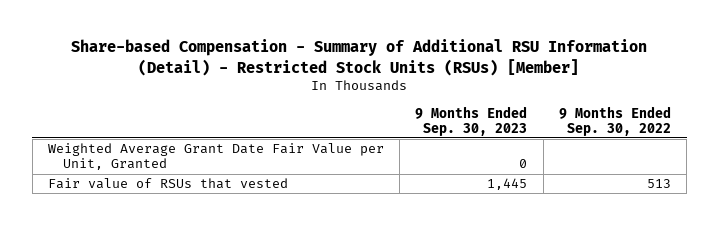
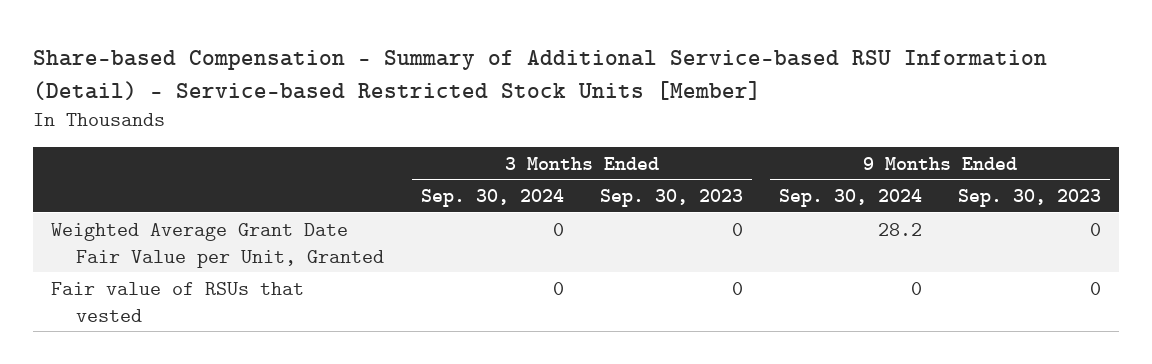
- Share-based Compensation - Summary of Additional RSU Information (Detail) - Restricted Stock Units (RSUs) [Member]
+ Share-based Compensation - Summary of Additional Service-based RSU Information (Detail) - Service-based Restricted Stock Units [Member]
- | 9 Months Ended Sep. 30, 2023 | 9 Months Ended Sep. 30, 2022
+ | 3 Months Ended Sep. 30, 2024 | 3 Months Ended Sep. 30, 2023 | 9 Months Ended Sep. 30, 2024 | 9 Months Ended Sep. 30, 2023
- Fair value of RSUs that vested | 1,445 | 513
+ Fair value of RSUs that vested | 0 | 0 | 0 | 0

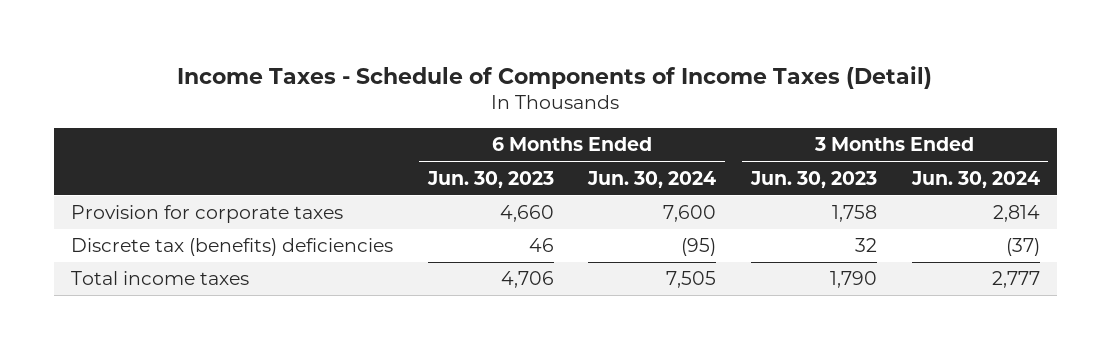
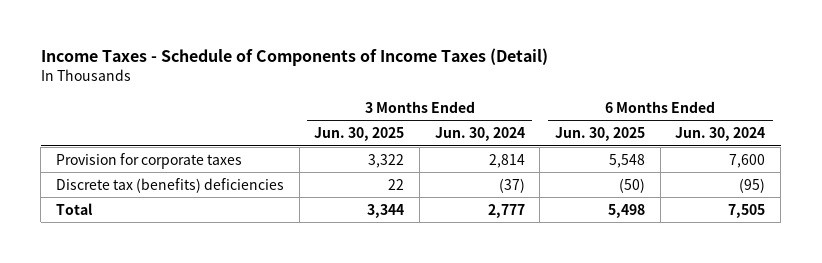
- | 6 Months Ended Jun. 30, 2023 | 6 Months Ended Jun. 30, 2024 | 3 Months Ended Jun. 30, 2023 | 3 Months Ended Jun. 30, 2024
+ | 3 Months Ended Jun. 30, 2025 | 3 Months Ended Jun. 30, 2024 | 6 Months Ended Jun. 30, 2025 | 6 Months Ended Jun. 30, 2024
- Total income taxes | 4,706 | 7,505 | 1,790 | 2,777
+ Total | 3,344 | 2,777 | 5,498 | 7,505

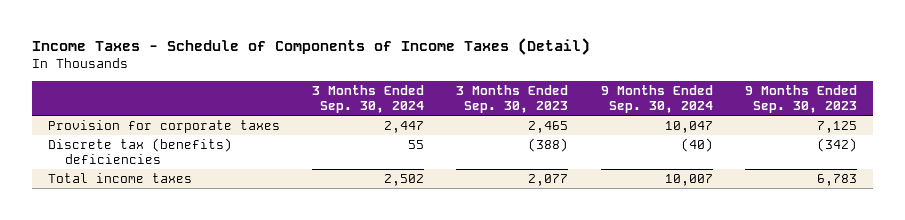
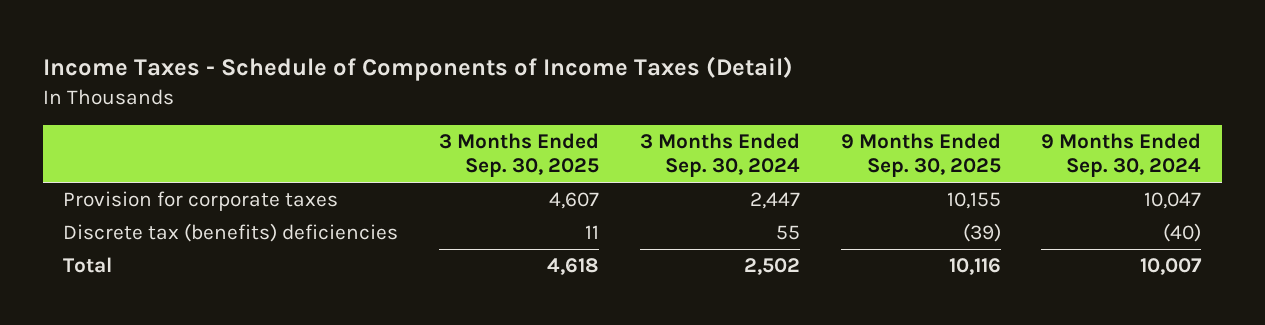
- | 3 Months Ended Sep. 30, 2024 | 3 Months Ended Sep. 30, 2023 | 9 Months Ended Sep. 30, 2024 | 9 Months Ended Sep. 30, 2023
+ | 3 Months Ended Sep. 30, 2025 | 3 Months Ended Sep. 30, 2024 | 9 Months Ended Sep. 30, 2025 | 9 Months Ended Sep. 30, 2024
- Total income taxes | 2,502 | 2,077 | 10,007 | 6,783
+ Total | 4,618 | 2,502 | 10,116 | 10,007

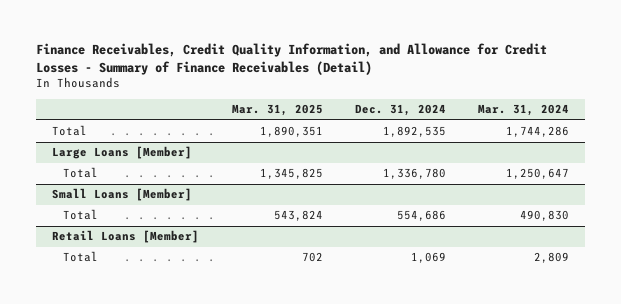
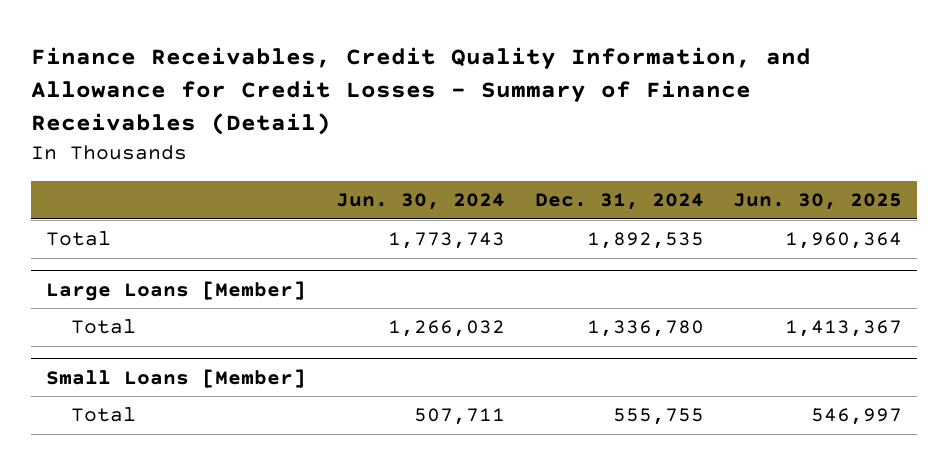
- | Mar. 31, 2025 | Dec. 31, 2024 | Mar. 31, 2024
+ | Jun. 30, 2024 | Dec. 31, 2024 | Jun. 30, 2025
@ Small Loans [Member]
- Total | 543,824 | 554,686 | 490,830
- Retail Loans [Member]
- Total | 702 | 1,069 | 2,809
@ Small Loans [Member]
+ Total | 507,711 | 555,755 | 546,997

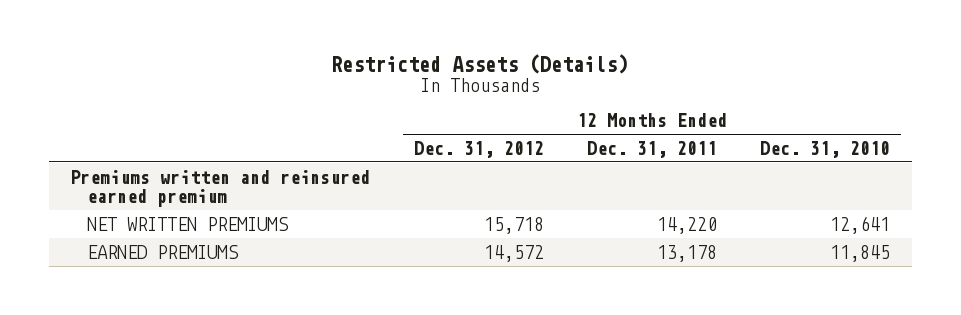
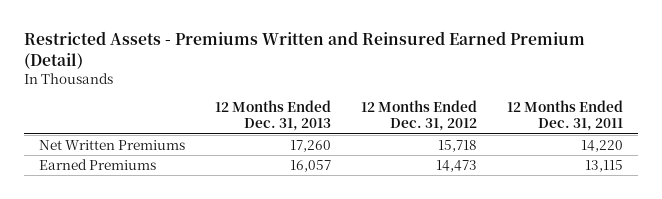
- Restricted Assets (Details)
+ Restricted Assets - Premiums Written and Reinsured Earned Premium (Detail)
- | 12 Months Ended Dec. 31, 2012 | 12 Months Ended Dec. 31, 2011 | 12 Months Ended Dec. 31, 2010
+ | 12 Months Ended Dec. 31, 2013 | 12 Months Ended Dec. 31, 2012 | 12 Months Ended Dec. 31, 2011
- Premiums written and reinsured earned premium
- NET WRITTEN PREMIUMS | 15,718 | 14,220 | 12,641
- EARNED PREMIUMS | 14,572 | 13,178 | 11,845
+ Net Written Premiums | 17,260 | 15,718 | 14,220
+ Earned Premiums | 16,057 | 14,473 | 13,115

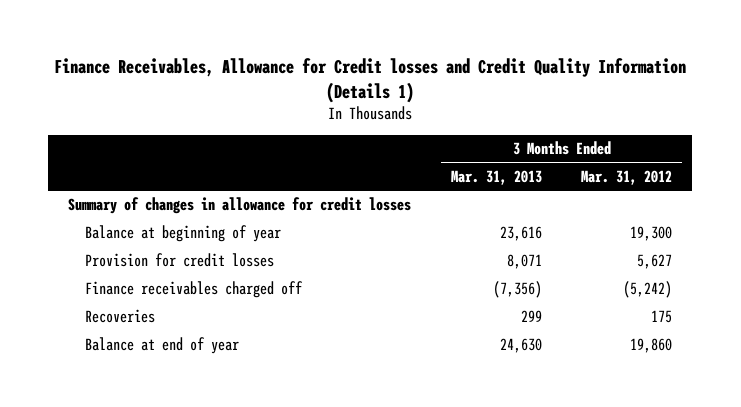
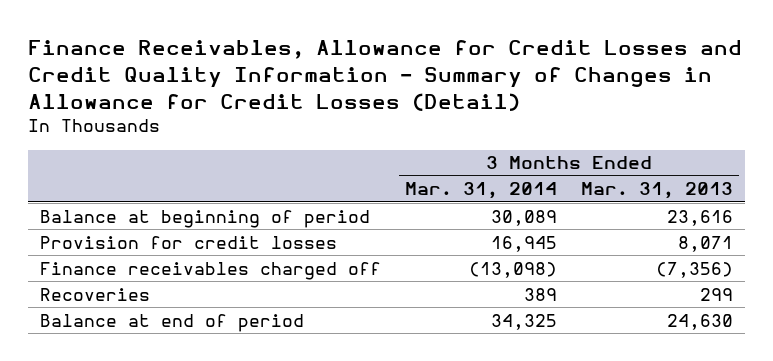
- Finance Receivables, Allowance for Credit losses and Credit Quality Information (Details 1)
+ Finance Receivables, Allowance for Credit Losses and Credit Quality Information - Summary of Changes in Allowance for Credit Losses (Detail)
- | 3 Months Ended Mar. 31, 2013 | 3 Months Ended Mar. 31, 2012
+ | 3 Months Ended Mar. 31, 2014 | 3 Months Ended Mar. 31, 2013
- Summary of changes in allowance for credit losses
- Balance at beginning of year | 23,616 | 19,300
+ Balance at beginning of period | 30,089 | 23,616
- Balance at end of year | 24,630 | 19,860
+ Balance at end of period | 34,325 | 24,630

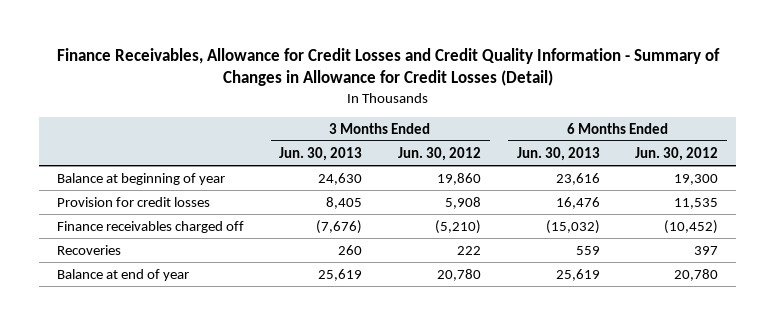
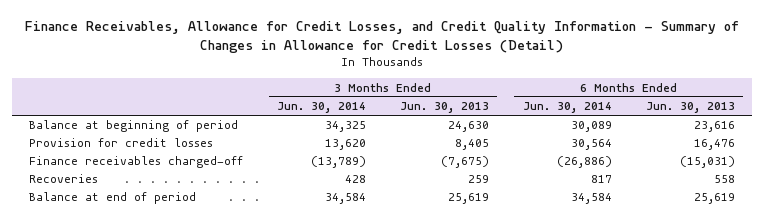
- Finance Receivables, Allowance for Credit Losses and Credit Quality Information - Summary of Changes in Allowance for Credit Losses (Detail)
+ Finance Receivables, Allowance for Credit Losses, and Credit Quality Information - Summary of Changes in Allowance for Credit Losses (Detail)
- | 3 Months Ended Jun. 30, 2013 | 3 Months Ended Jun. 30, 2012 | 6 Months Ended Jun. 30, 2013 | 6 Months Ended Jun. 30, 2012
+ | 3 Months Ended Jun. 30, 2014 | 3 Months Ended Jun. 30, 2013 | 6 Months Ended Jun. 30, 2014 | 6 Months Ended Jun. 30, 2013
- Balance at beginning of year | 24,630 | 19,860 | 23,616 | 19,300
+ Balance at beginning of period | 34,325 | 24,630 | 30,089 | 23,616
- Finance receivables charged off | (7,676) | (5,210) | (15,032) | (10,452)
- Recoveries | 260 | 222 | 559 | 397
- Balance at end of year | 25,619 | 20,780 | 25,619 | 20,780
+ Finance receivables charged-off | (13,789) | (7,675) | (26,886) | (15,031)
+ Recoveries | 428 | 259 | 817 | 558
+ Balance at end of period | 34,584 | 25,619 | 34,584 | 25,619

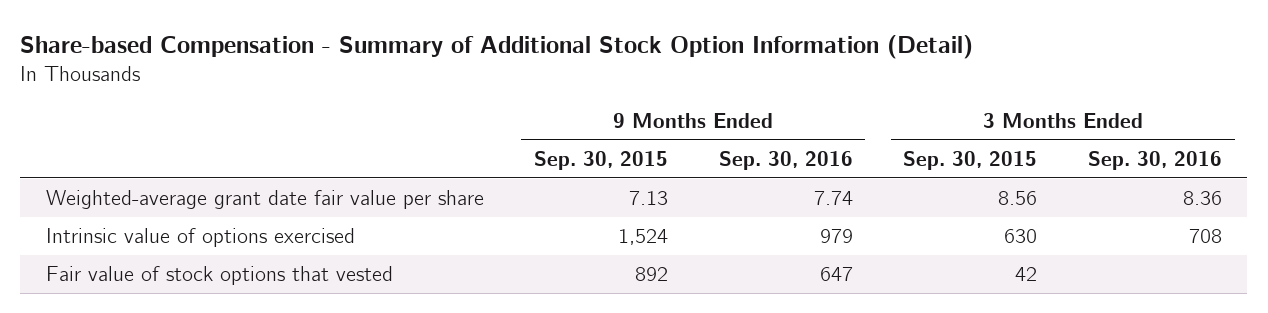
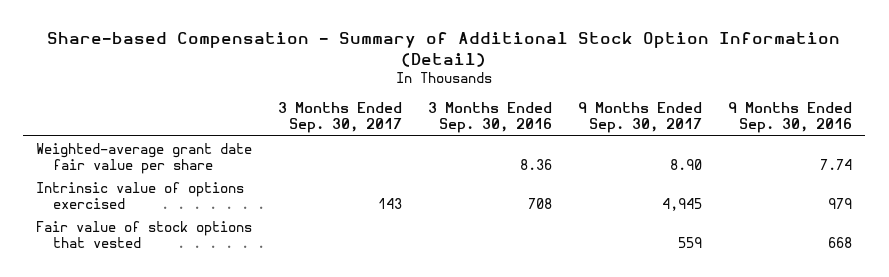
- | 9 Months Ended Sep. 30, 2015 | 9 Months Ended Sep. 30, 2016 | 3 Months Ended Sep. 30, 2015 | 3 Months Ended Sep. 30, 2016
+ | 3 Months Ended Sep. 30, 2017 | 3 Months Ended Sep. 30, 2016 | 9 Months Ended Sep. 30, 2017 | 9 Months Ended Sep. 30, 2016
- Fair value of stock options that vested | 892 | 647 | 42 |
+ Fair value of stock options that vested | | | 559 | 668

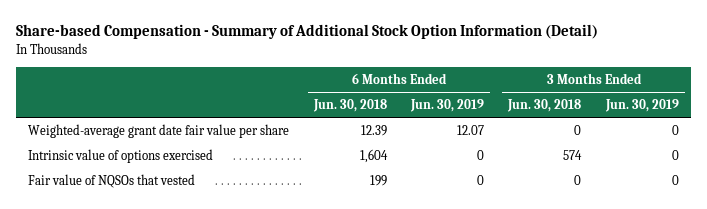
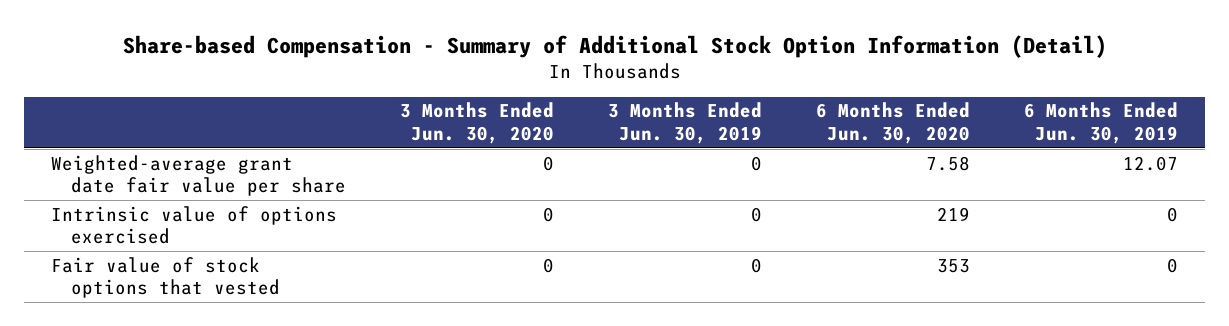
- | 6 Months Ended Jun. 30, 2018 | 6 Months Ended Jun. 30, 2019 | 3 Months Ended Jun. 30, 2018 | 3 Months Ended Jun. 30, 2019
+ | 3 Months Ended Jun. 30, 2020 | 3 Months Ended Jun. 30, 2019 | 6 Months Ended Jun. 30, 2020 | 6 Months Ended Jun. 30, 2019
- Fair value of NQSOs that vested | 199 | 0 | 0 | 0
+ Fair value of stock options that vested | 0 | 0 | 353 | 0

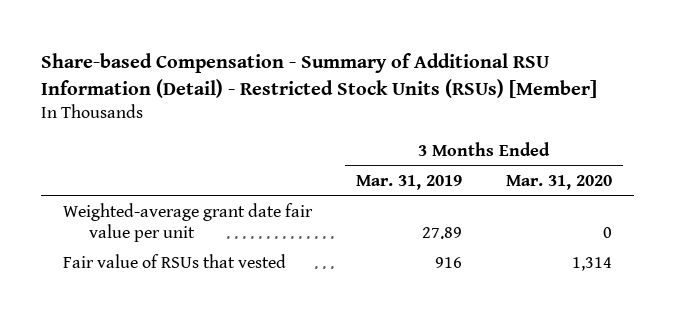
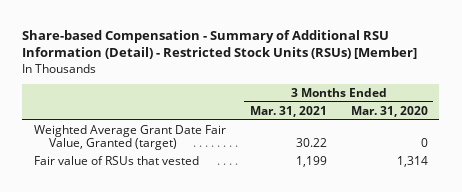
- | 3 Months Ended Mar. 31, 2019 | 3 Months Ended Mar. 31, 2020
+ | 3 Months Ended Mar. 31, 2021 | 3 Months Ended Mar. 31, 2020
- Weighted-average grant date fair value per unit | 27.89 | 0
+ Weighted Average Grant Date Fair Value, Granted (target) | 30.22 | 0

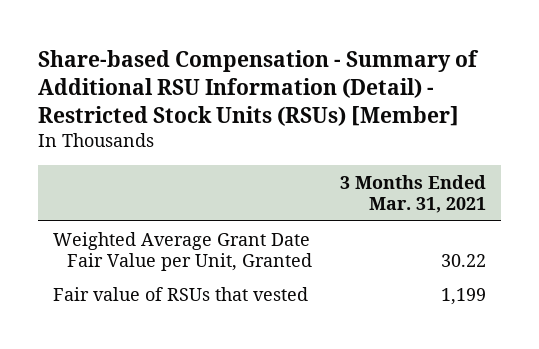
- | 3 Months Ended Mar. 31, 2021 | 3 Months Ended Mar. 31, 2020
+ | 3 Months Ended Mar. 31, 2021
- Weighted Average Grant Date Fair Value, Granted (target) | 30.22 | 0
+ Weighted Average Grant Date Fair Value per Unit, Granted | 30.22

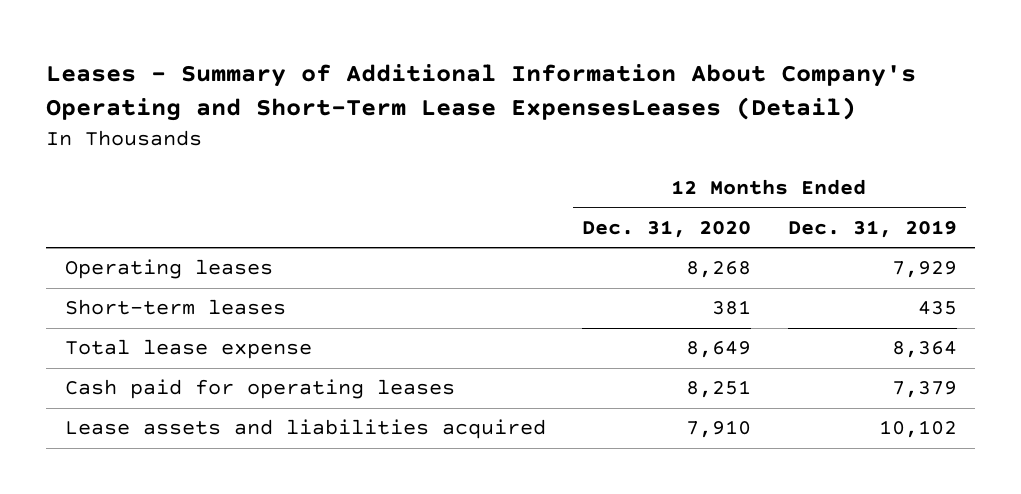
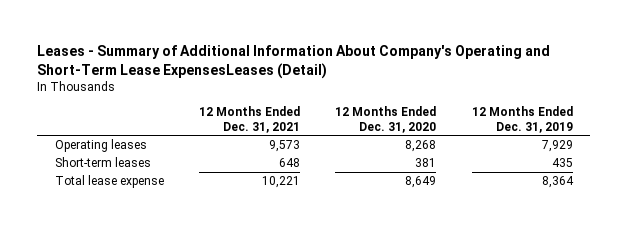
- | 12 Months Ended Dec. 31, 2020 | 12 Months Ended Dec. 31, 2019
+ | 12 Months Ended Dec. 31, 2021 | 12 Months Ended Dec. 31, 2020 | 12 Months Ended Dec. 31, 2019
- Cash paid for operating leases | 8,251 | 7,379
- Lease assets and liabilities acquired | 7,910 | 10,102

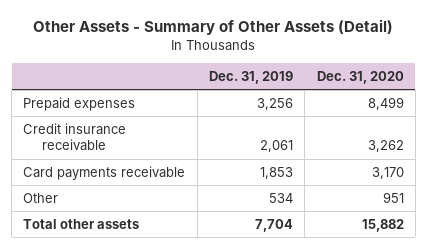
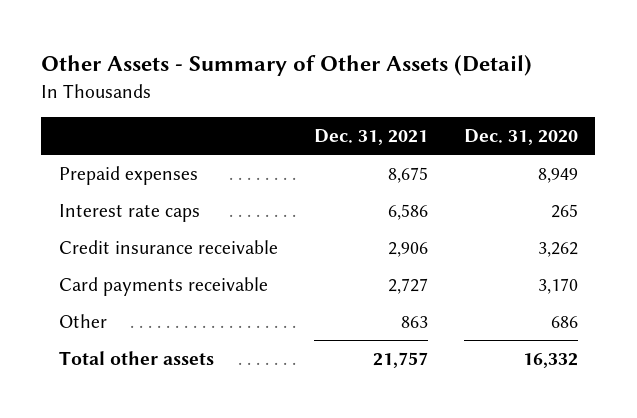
- | Dec. 31, 2019 | Dec. 31, 2020
+ | Dec. 31, 2021 | Dec. 31, 2020
- Prepaid expenses | 3,256 | 8,499
+ Prepaid expenses | 8,675 | 8,949
+ Interest rate caps | 6,586 | 265
- Other | 534 | 951
- Total other assets | 7,704 | 15,882
+ Other | 863 | 686
+ Total other assets | 21,757 | 16,332

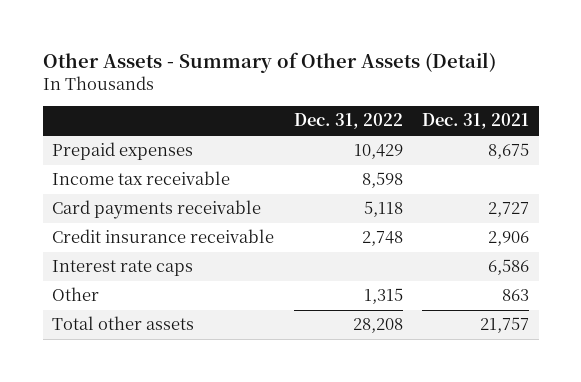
- | Dec. 31, 2021 | Dec. 31, 2020
+ | Dec. 31, 2022 | Dec. 31, 2021
+ Income tax receivable | 8,598 |
moved down: Credit insurance receivable | 2,748 | 2,906
moved down: Interest rate caps | | 6,586

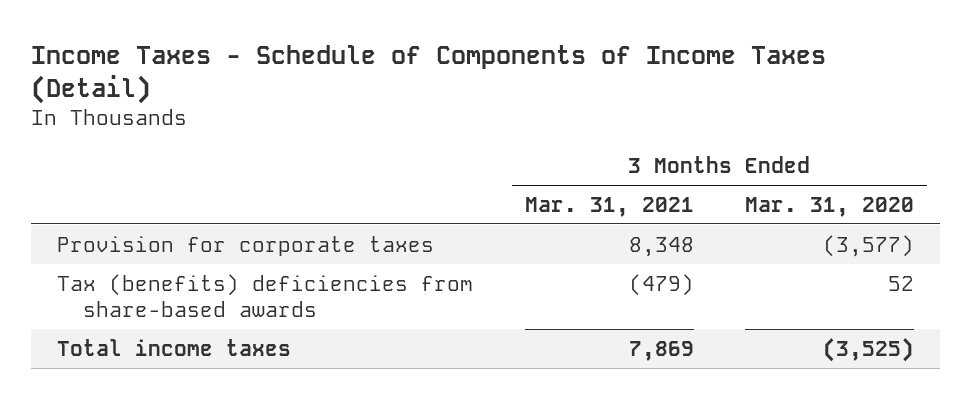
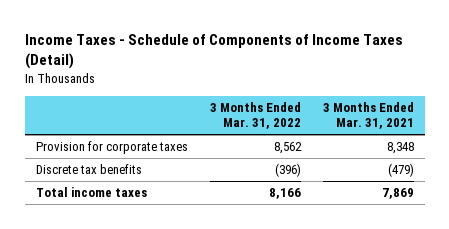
- | 3 Months Ended Mar. 31, 2021 | 3 Months Ended Mar. 31, 2020
+ | 3 Months Ended Mar. 31, 2022 | 3 Months Ended Mar. 31, 2021
- Tax (benefits) deficiencies from share-based awards | (479) | 52
+ Discrete tax benefits | (396) | (479)

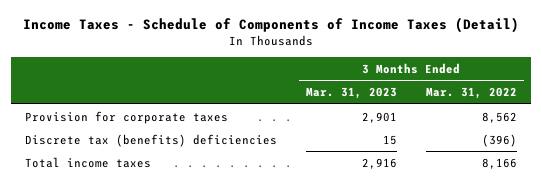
- | 3 Months Ended Mar. 31, 2022 | 3 Months Ended Mar. 31, 2021
+ | 3 Months Ended Mar. 31, 2023 | 3 Months Ended Mar. 31, 2022
- Discrete tax benefits | (396) | (479)
+ Discrete tax (benefits) deficiencies | 15 | (396)

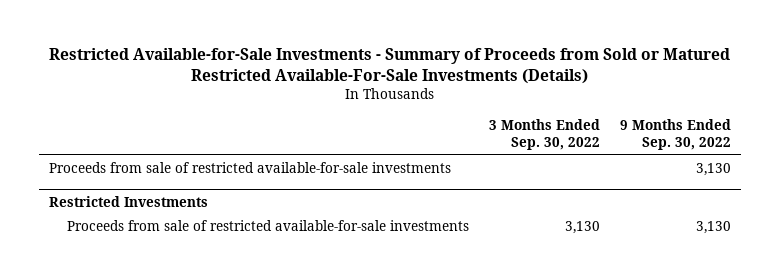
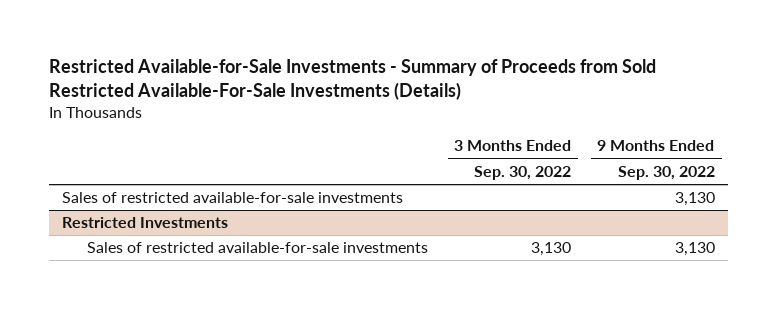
- Restricted Available-for-Sale Investments - Summary of Proceeds from Sold or Matured Restricted Available-For-Sale Investments (Details)
+ Restricted Available-for-Sale Investments - Summary of Proceeds from Sold Restricted Available-For-Sale Investments (Details)
- Proceeds from sale of restricted available-for-sale investments | | 3,130
+ Sales of restricted available-for-sale investments | | 3,130
@ Restricted Investments
- Proceeds from sale of restricted available-for-sale investments | 3,130 | 3,130
+ Sales of restricted available-for-sale investments | 3,130 | 3,130

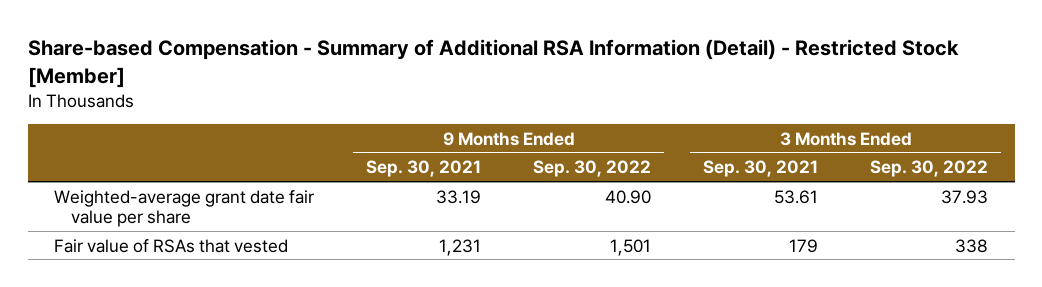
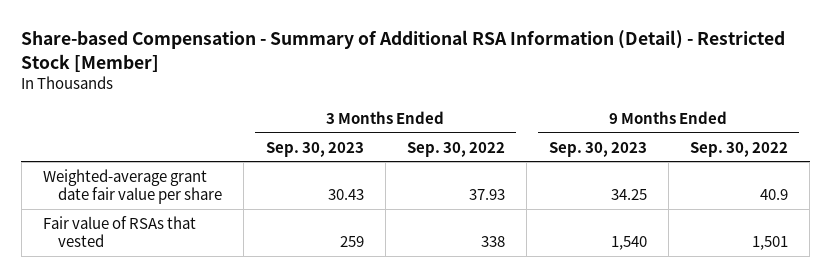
- | 9 Months Ended Sep. 30, 2021 | 9 Months Ended Sep. 30, 2022 | 3 Months Ended Sep. 30, 2021 | 3 Months Ended Sep. 30, 2022
+ | 3 Months Ended Sep. 30, 2023 | 3 Months Ended Sep. 30, 2022 | 9 Months Ended Sep. 30, 2023 | 9 Months Ended Sep. 30, 2022
- Weighted-average grant date fair value per share | 33.19 | 40.90 | 53.61 | 37.93
+ Weighted-average grant date fair value per share | 30.43 | 37.93 | 34.25 | 40.9

